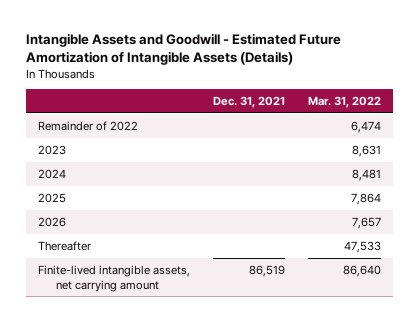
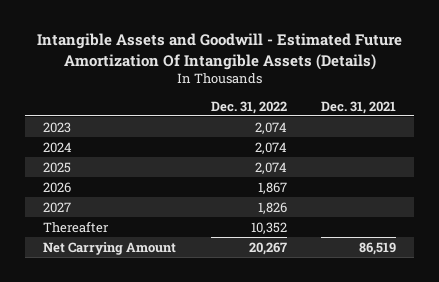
- Intangible Assets and Goodwill - Estimated Future Amortization of Intangible Assets (Details)
+ Intangible Assets and Goodwill - Estimated Future Amortization Of Intangible Assets (Details)
- | Dec. 31, 2021 | Mar. 31, 2022
+ | Dec. 31, 2022 | Dec. 31, 2021
- Remainder of 2022 | | 6,474
+ 2027 | 1,826 |
- Finite-lived intangible assets, net carrying amount | 86,519 | 86,640
+ Net Carrying Amount | 20,267 | 86,519

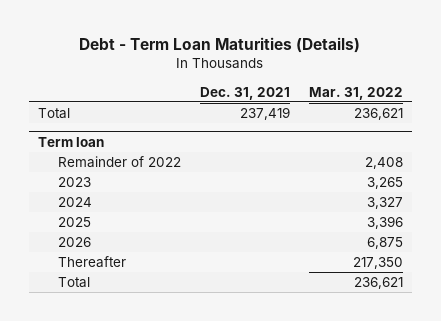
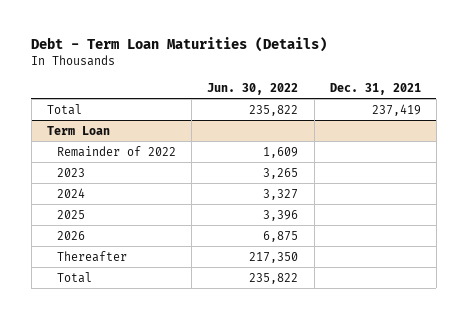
- | Dec. 31, 2021 | Mar. 31, 2022
+ | Jun. 30, 2022 | Dec. 31, 2021
- Term loan
+ Term Loan

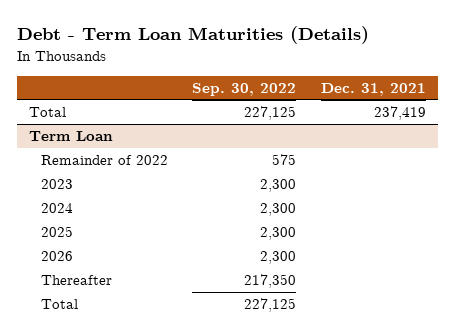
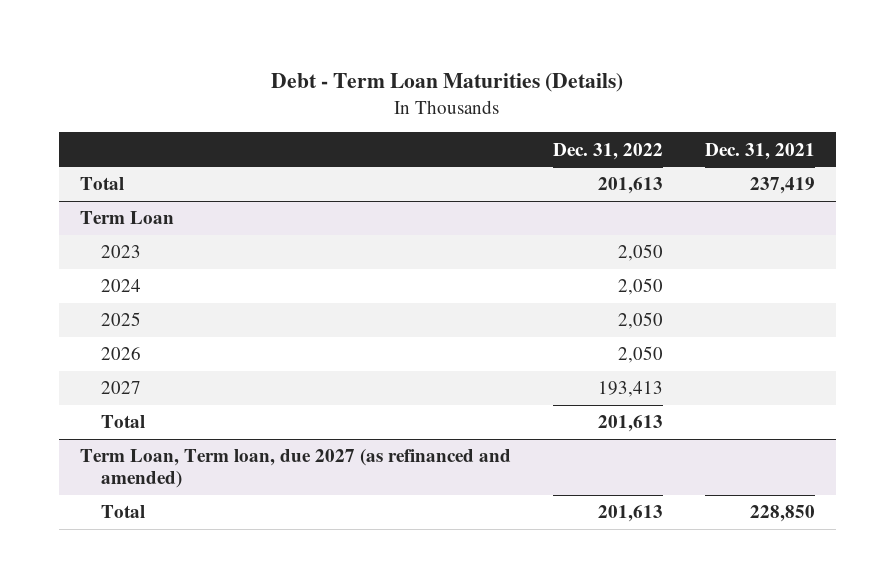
- | Sep. 30, 2022 | Dec. 31, 2021
+ | Dec. 31, 2022 | Dec. 31, 2021
@ Term Loan
- Remainder of 2022 | 575 |
- Thereafter | 217,350 |
+ 2027 | 193,413 |
+ Term Loan, Term loan, due 2027 (as refinanced and amended)
+ Total | 201,613 | 228,850

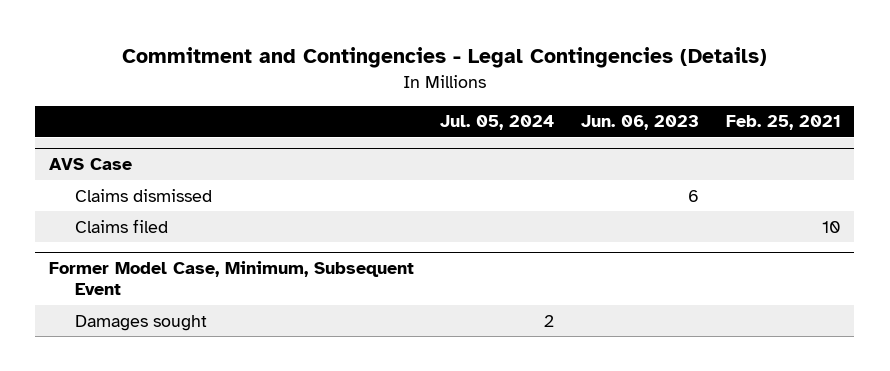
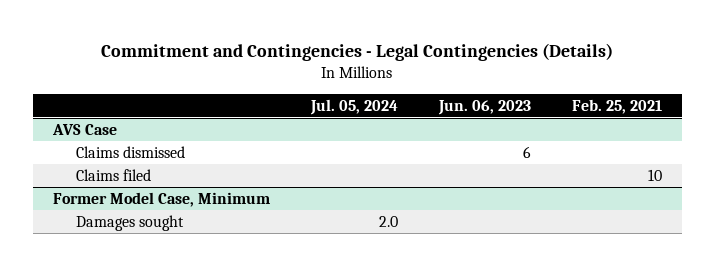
- Former Model Case, Minimum, Subsequent Event
- Damages sought | 2 | |
+ Former Model Case, Minimum
+ Damages sought | 2.0 | |

